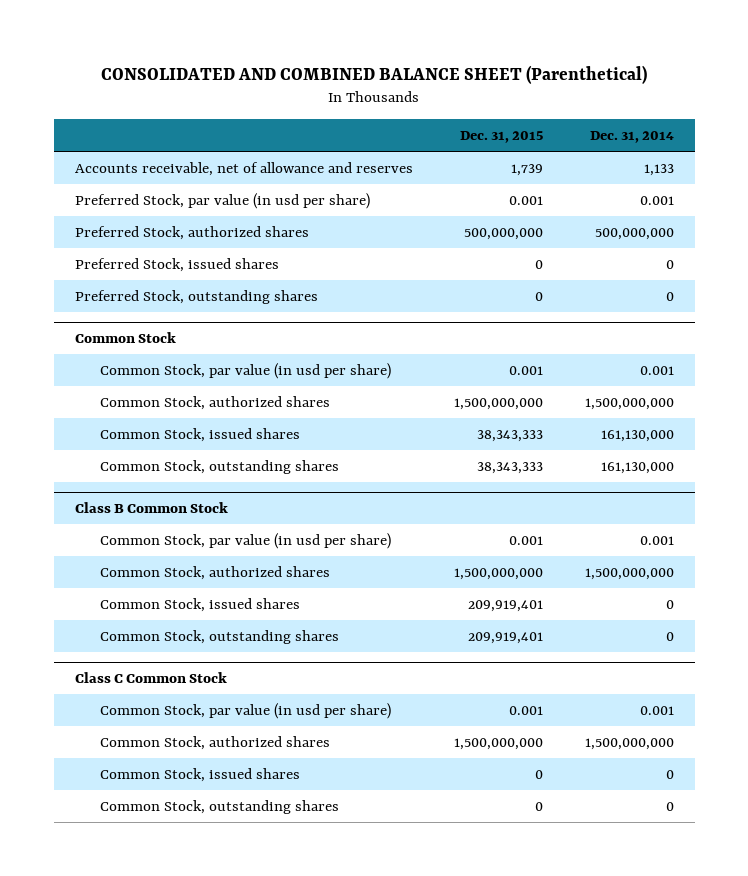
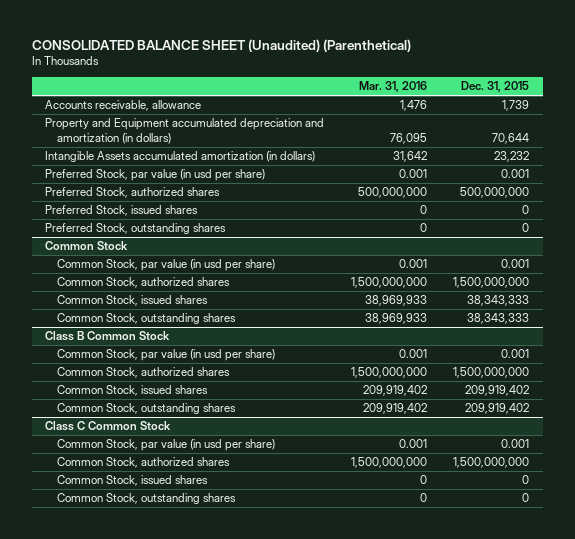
- CONSOLIDATED AND COMBINED BALANCE SHEET (Parenthetical)
+ CONSOLIDATED BALANCE SHEET (Unaudited) (Parenthetical)
- | Dec. 31, 2015 | Dec. 31, 2014
+ | Mar. 31, 2016 | Dec. 31, 2015
- Accounts receivable, net of allowance and reserves | 1,739 | 1,133
+ Accounts receivable, allowance | 1,476 | 1,739
+ Property and Equipment accumulated depreciation and amortization (in dollars) | 76,095 | 70,644
+ Intangible Assets accumulated amortization (in dollars) | 31,642 | 23,232
@ Class B Common Stock
- Common Stock, issued shares | 209,919,401 | 0
- Common Stock, outstanding shares | 209,919,401 | 0
+ Common Stock, issued shares | 209,919,402 | 209,919,402
+ Common Stock, outstanding shares | 209,919,402 | 209,919,402

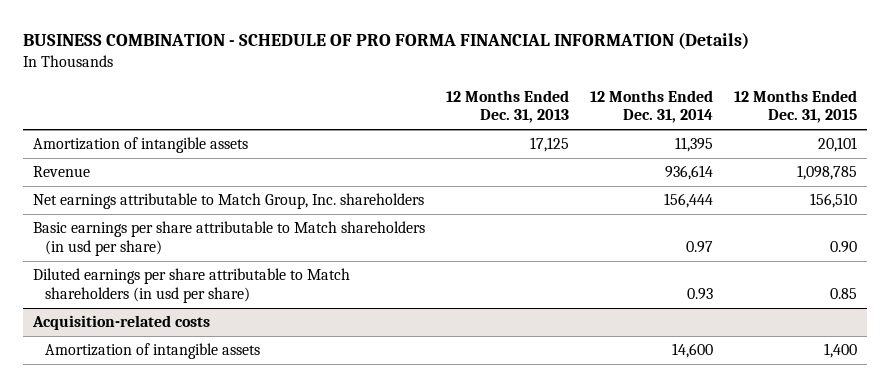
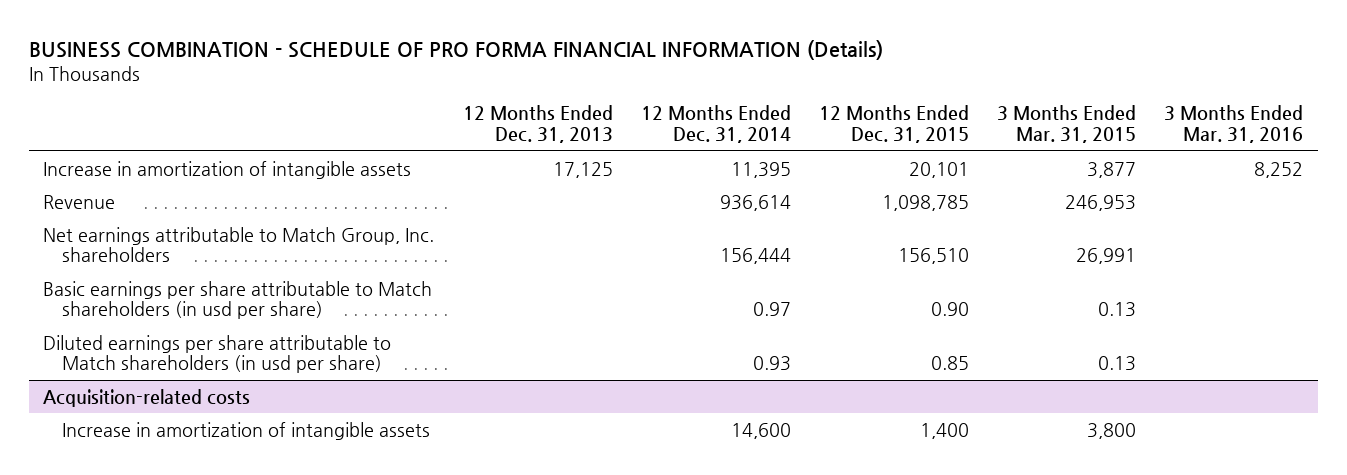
- | 12 Months Ended Dec. 31, 2013 | 12 Months Ended Dec. 31, 2014 | 12 Months Ended Dec. 31, 2015
+ | 12 Months Ended Dec. 31, 2013 | 12 Months Ended Dec. 31, 2014 | 12 Months Ended Dec. 31, 2015 | 3 Months Ended Mar. 31, 2015 | 3 Months Ended Mar. 31, 2016
- Amortization of intangible assets | 17,125 | 11,395 | 20,101
+ Increase in amortization of intangible assets | 17,125 | 11,395 | 20,101 | 3,877 | 8,252
@ Acquisition-related costs
- Amortization of intangible assets | | 14,600 | 1,400
+ Increase in amortization of intangible assets | | 14,600 | 1,400 | 3,800 |

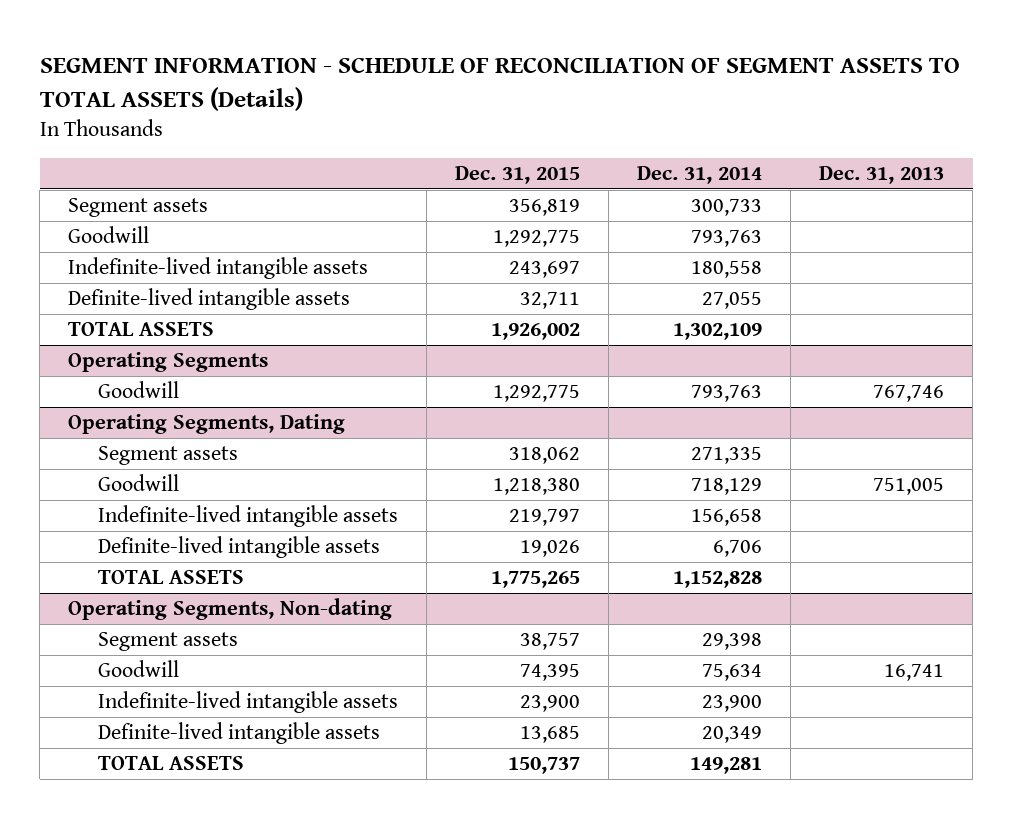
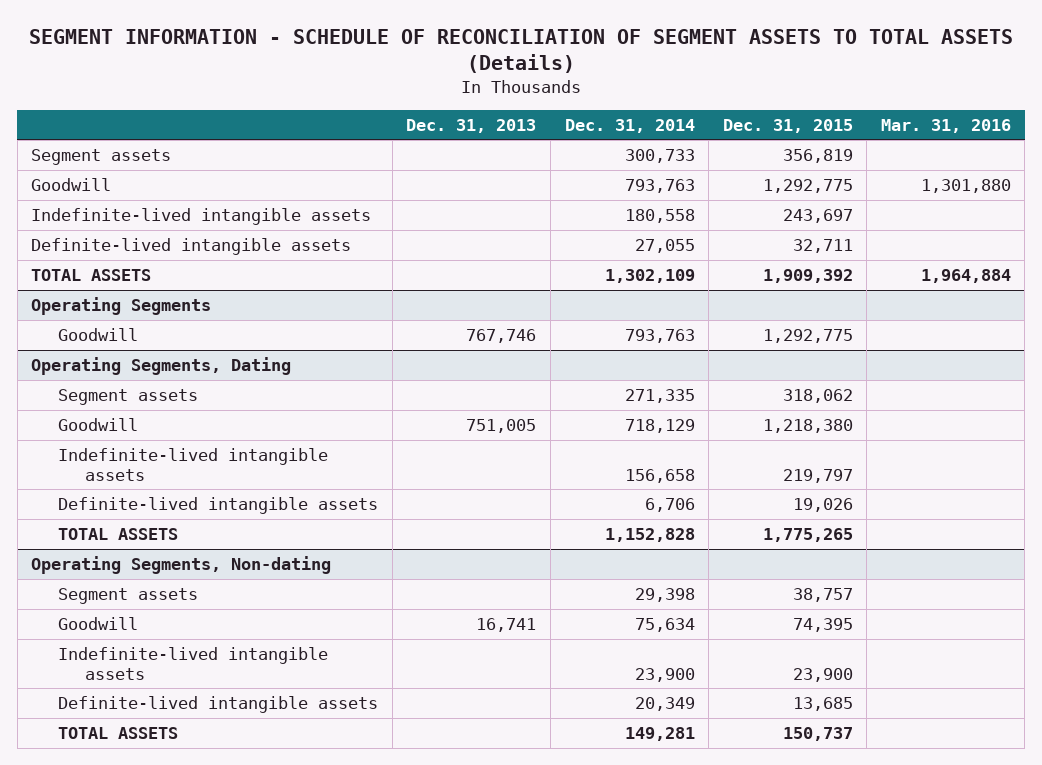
- | Dec. 31, 2015 | Dec. 31, 2014 | Dec. 31, 2013
+ | Dec. 31, 2013 | Dec. 31, 2014 | Dec. 31, 2015 | Mar. 31, 2016
- TOTAL ASSETS | 1,926,002 | 1,302,109 |
+ TOTAL ASSETS | | 1,302,109 | 1,909,392 | 1,964,884

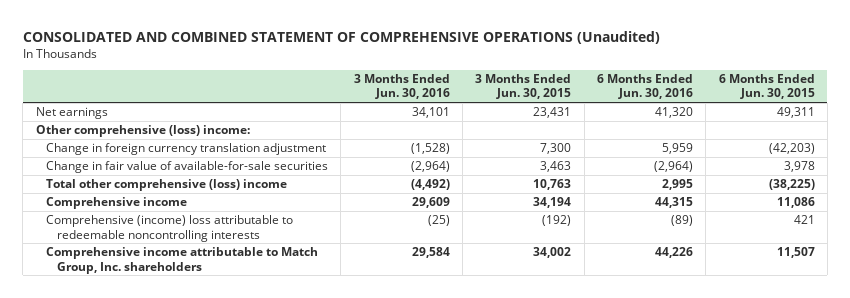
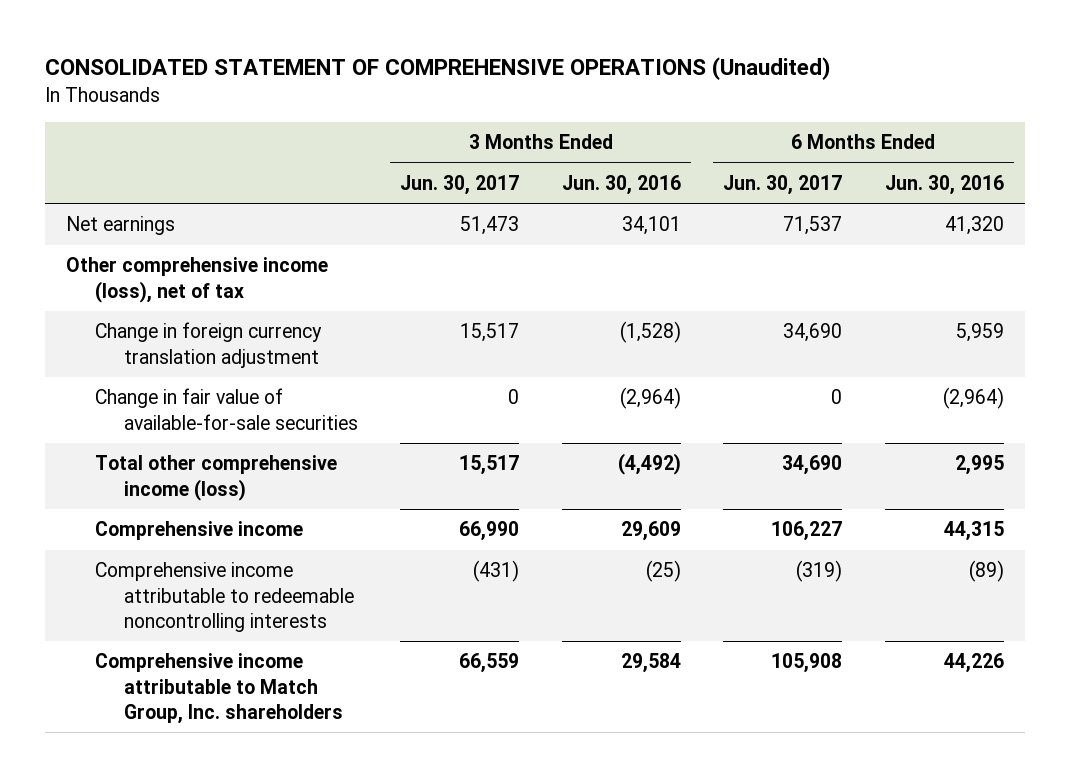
- CONSOLIDATED AND COMBINED STATEMENT OF COMPREHENSIVE OPERATIONS (Unaudited)
+ CONSOLIDATED STATEMENT OF COMPREHENSIVE OPERATIONS (Unaudited)
- | 3 Months Ended Jun. 30, 2016 | 3 Months Ended Jun. 30, 2015 | 6 Months Ended Jun. 30, 2016 | 6 Months Ended Jun. 30, 2015
+ | 3 Months Ended Jun. 30, 2017 | 3 Months Ended Jun. 30, 2016 | 6 Months Ended Jun. 30, 2017 | 6 Months Ended Jun. 30, 2016
- Other comprehensive (loss) income:
+ Other comprehensive income (loss), net of tax
- Total other comprehensive (loss) income | (4,492) | 10,763 | 2,995 | (38,225)
+ Total other comprehensive income (loss) | 15,517 | (4,492) | 34,690 | 2,995
- Comprehensive (income) loss attributable to redeemable noncontrolling interests | (25) | (192) | (89) | 421
+ Comprehensive income attributable to redeemable noncontrolling interests | (431) | (25) | (319) | (89)

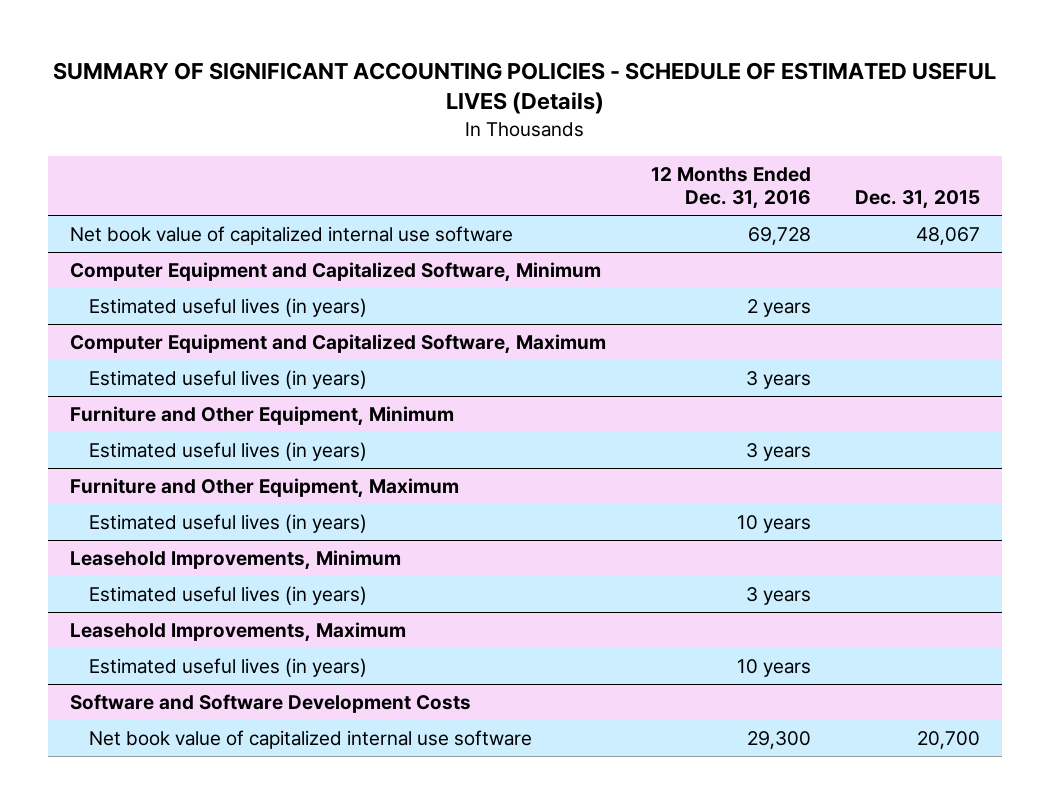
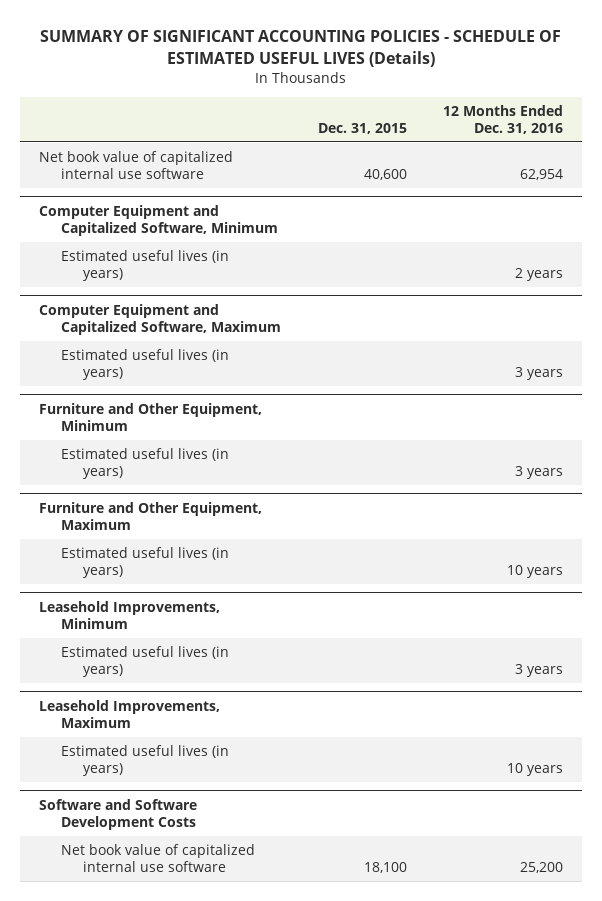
- | 12 Months Ended Dec. 31, 2016 | Dec. 31, 2015
+ | Dec. 31, 2015 | 12 Months Ended Dec. 31, 2016
- Net book value of capitalized internal use software | 69,728 | 48,067
+ Net book value of capitalized internal use software | 40,600 | 62,954
@ Software and Software Development Costs
- Net book value of capitalized internal use software | 29,300 | 20,700
+ Net book value of capitalized internal use software | 18,100 | 25,200

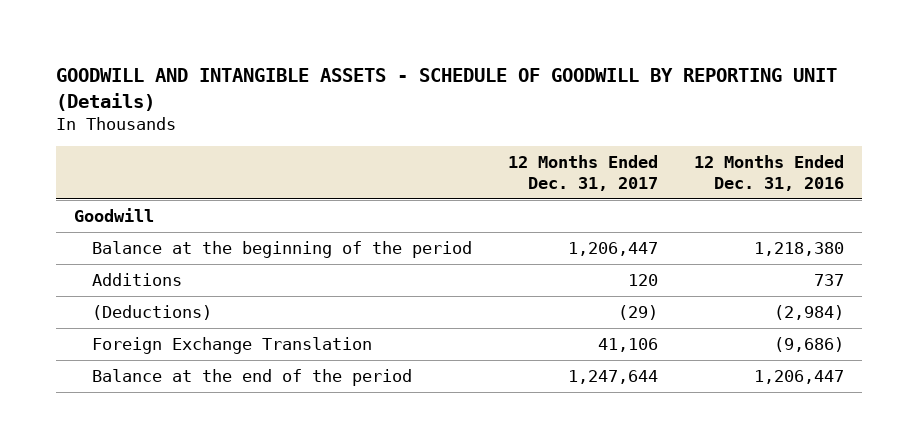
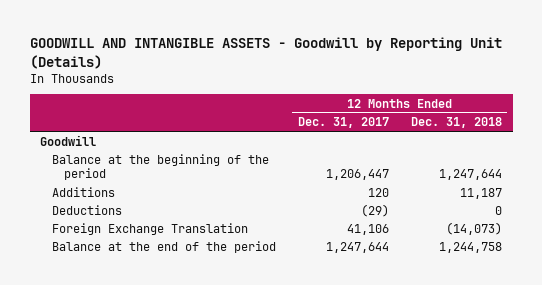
- GOODWILL AND INTANGIBLE ASSETS - SCHEDULE OF GOODWILL BY REPORTING UNIT (Details)
+ GOODWILL AND INTANGIBLE ASSETS - Goodwill by Reporting Unit (Details)
- | 12 Months Ended Dec. 31, 2017 | 12 Months Ended Dec. 31, 2016
+ | 12 Months Ended Dec. 31, 2017 | 12 Months Ended Dec. 31, 2018
- (Deductions) | (29) | (2,984)
+ Deductions | (29) | 0

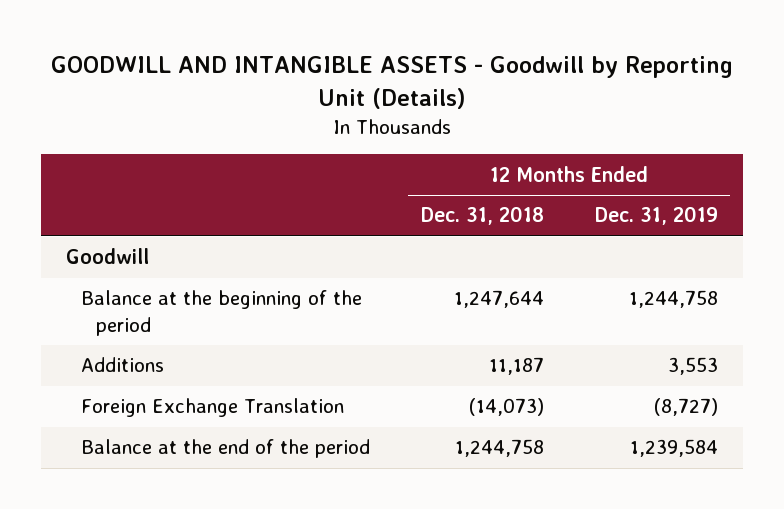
- | 12 Months Ended Dec. 31, 2017 | 12 Months Ended Dec. 31, 2018
+ | 12 Months Ended Dec. 31, 2018 | 12 Months Ended Dec. 31, 2019
- Deductions | (29) | 0

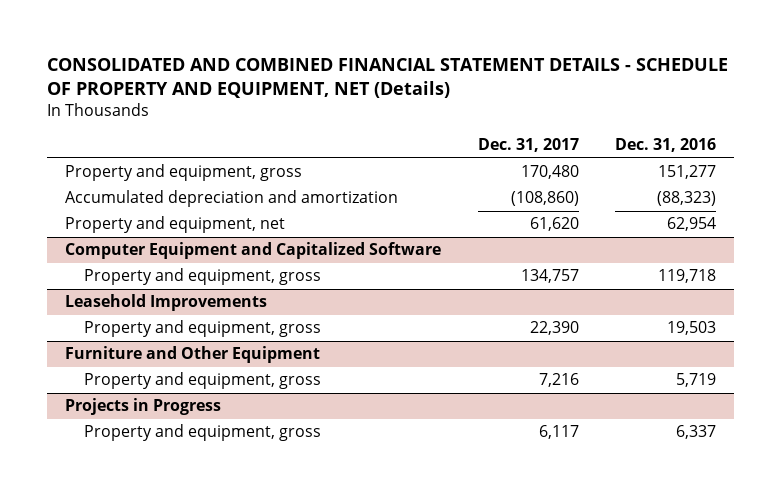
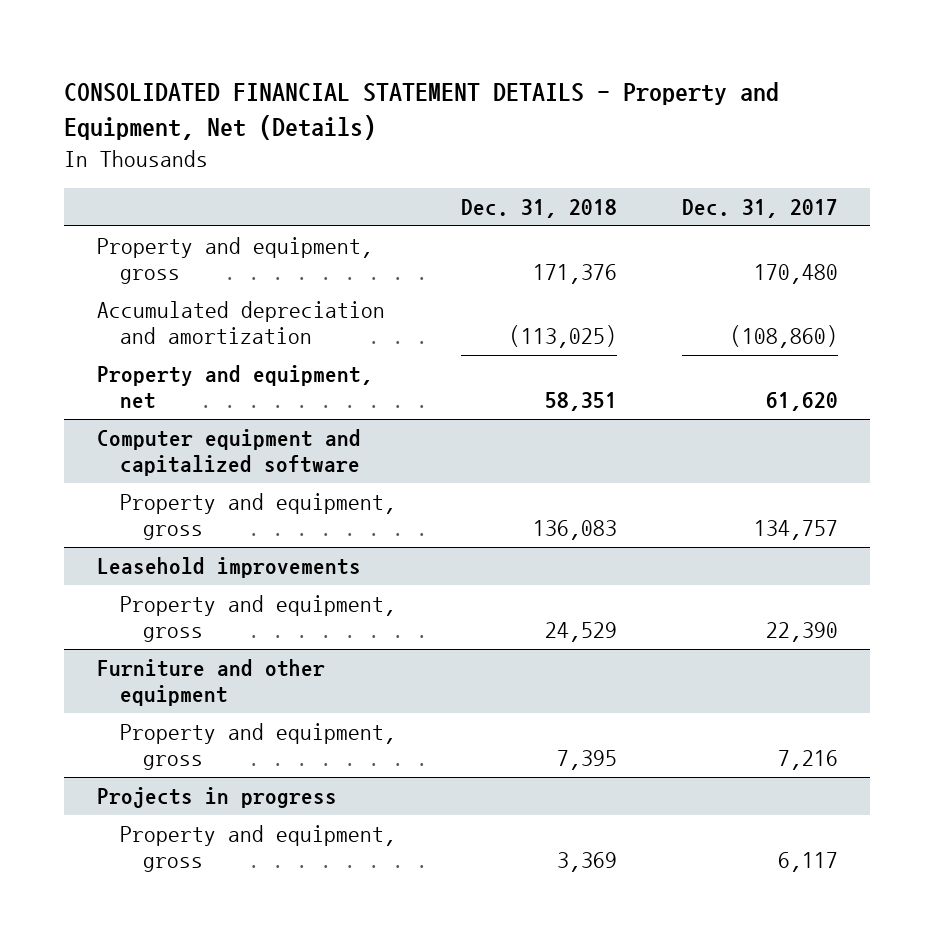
- CONSOLIDATED AND COMBINED FINANCIAL STATEMENT DETAILS - SCHEDULE OF PROPERTY AND EQUIPMENT, NET (Details)
+ CONSOLIDATED FINANCIAL STATEMENT DETAILS - Property and Equipment, Net (Details)
- | Dec. 31, 2017 | Dec. 31, 2016
+ | Dec. 31, 2018 | Dec. 31, 2017
- Computer Equipment and Capitalized Software
+ Computer equipment and capitalized software
- Leasehold Improvements
+ Leasehold improvements
- Furniture and Other Equipment
+ Furniture and other equipment
- Projects in Progress
+ Projects in progress

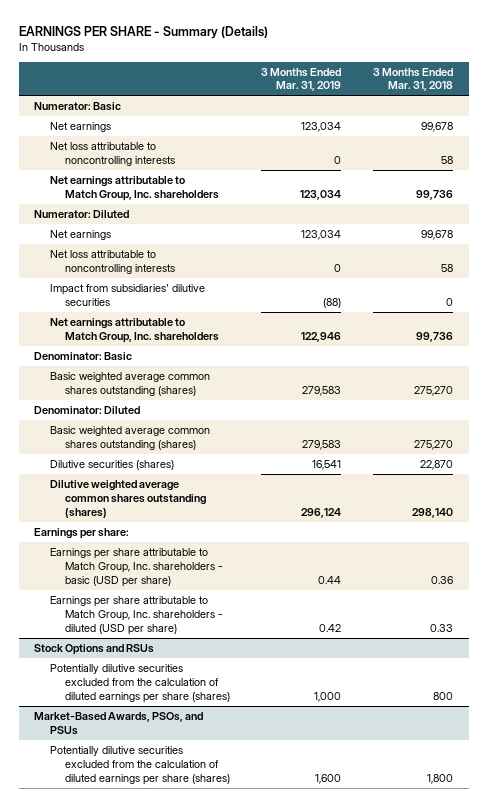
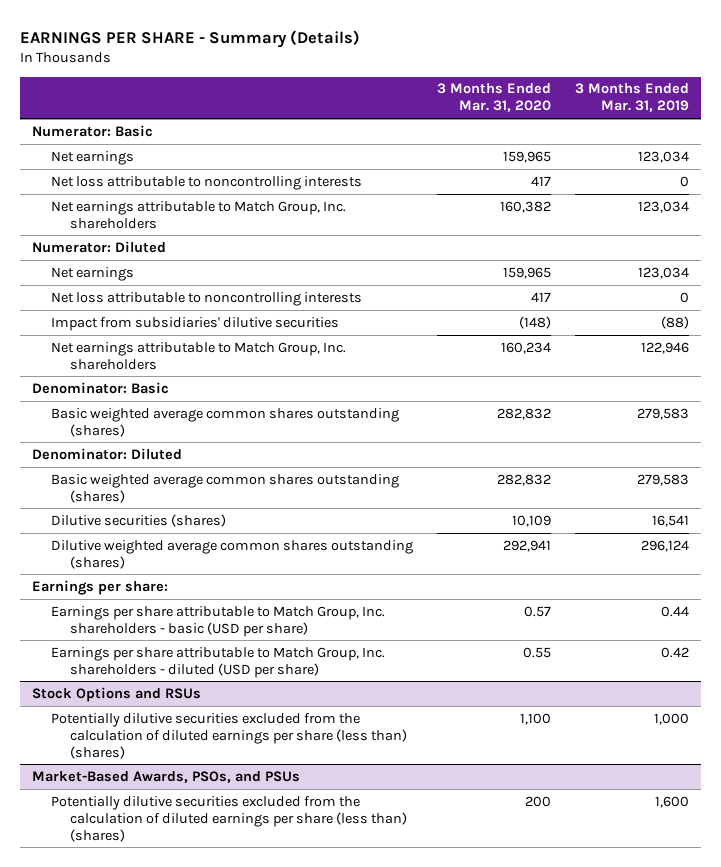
- | 3 Months Ended Mar. 31, 2019 | 3 Months Ended Mar. 31, 2018
+ | 3 Months Ended Mar. 31, 2020 | 3 Months Ended Mar. 31, 2019
@ Stock Options and RSUs
- Potentially dilutive securities excluded from the calculation of diluted earnings per share (shares) | 1,000 | 800
+ Potentially dilutive securities excluded from the calculation of diluted earnings per share (less than) (shares) | 1,100 | 1,000
@ Market-Based Awards, PSOs, and PSUs
- Potentially dilutive securities excluded from the calculation of diluted earnings per share (shares) | 1,600 | 1,800
+ Potentially dilutive securities excluded from the calculation of diluted earnings per share (less than) (shares) | 200 | 1,600

